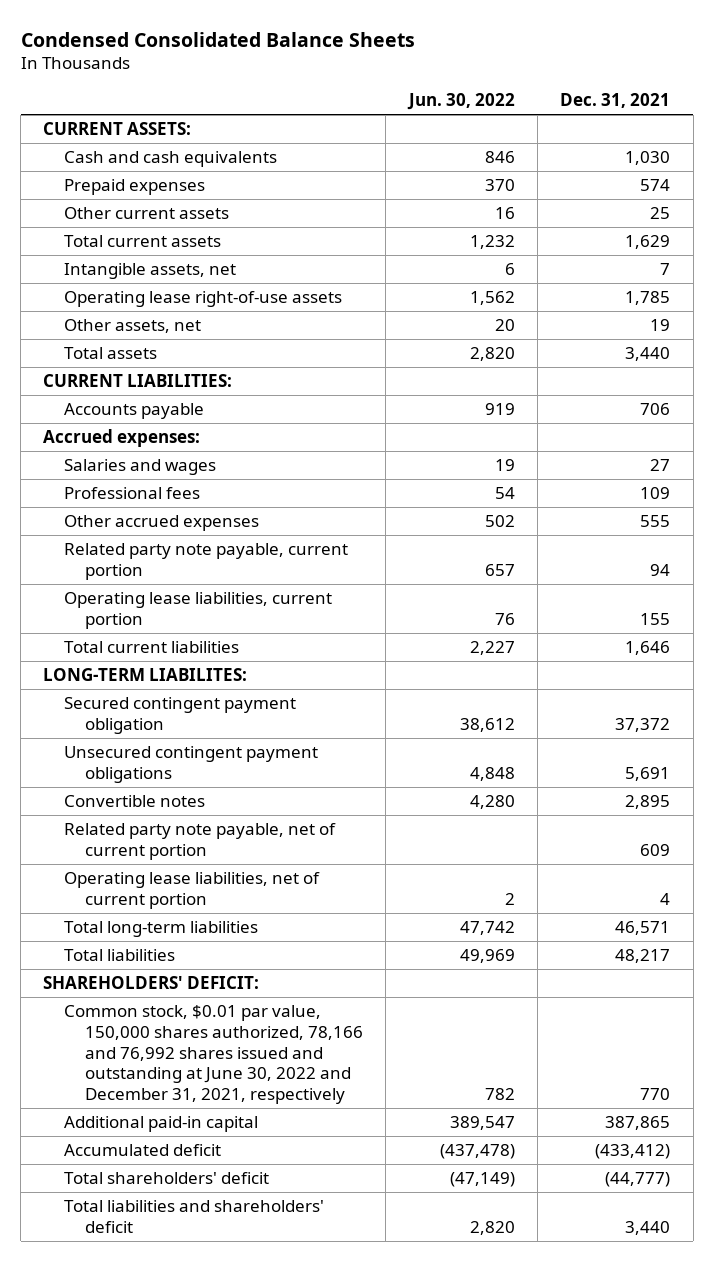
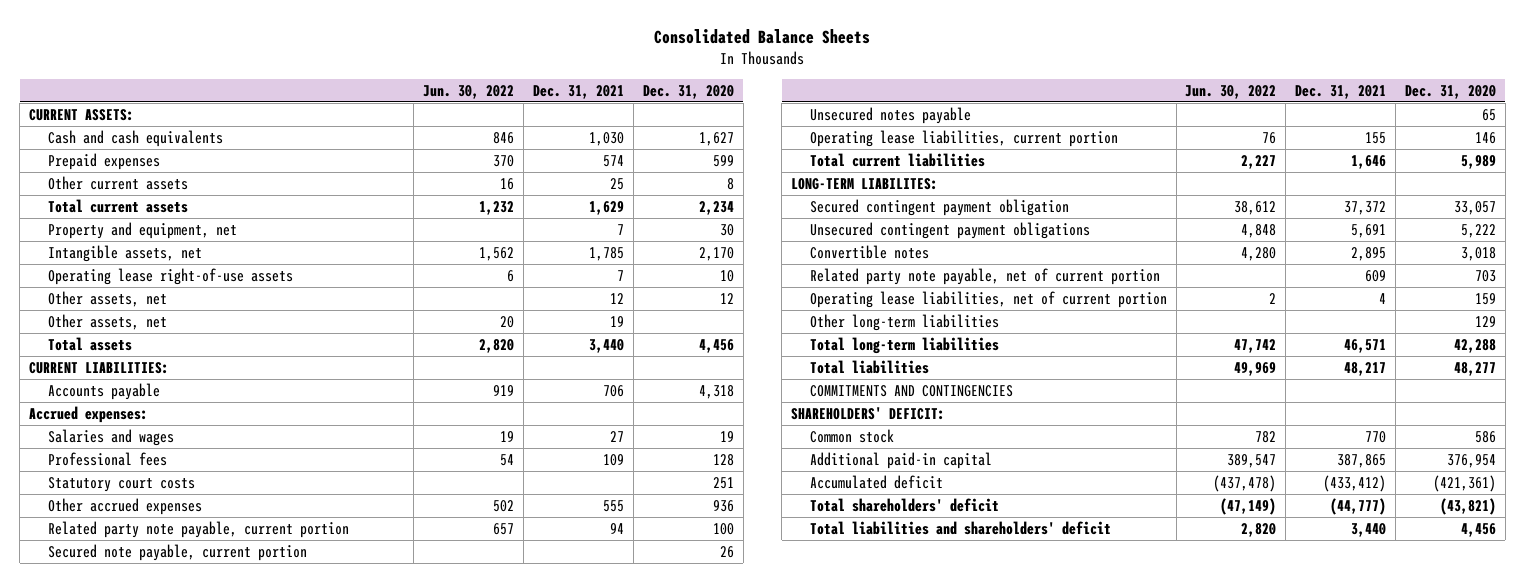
- Condensed Consolidated Balance Sheets
+ Consolidated Balance Sheets
- | Jun. 30, 2022 | Dec. 31, 2021
+ | Jun. 30, 2022 | Dec. 31, 2021 | Dec. 31, 2020
- Intangible assets, net | 6 | 7
- Operating lease right-of-use assets | 1,562 | 1,785
+ Property and equipment, net | | 7 | 30
+ Intangible assets, net | 1,562 | 1,785 | 2,170
+ Operating lease right-of-use assets | 6 | 7 | 10
+ Other assets, net | | 12 | 12
+ Statutory court costs | | | 251
+ Secured note payable, current portion | | | 26
+ Unsecured notes payable | | | 65
+ Other long-term liabilities | | | 129
+ COMMITMENTS AND CONTINGENCIES
- Common stock, $0.01 par value, 150,000 shares authorized, 78,166 and 76,992 shares issued and outstanding at June 30, 2022 and December 31, 2021, respectively | 782 | 770
+ Common stock | 782 | 770 | 586

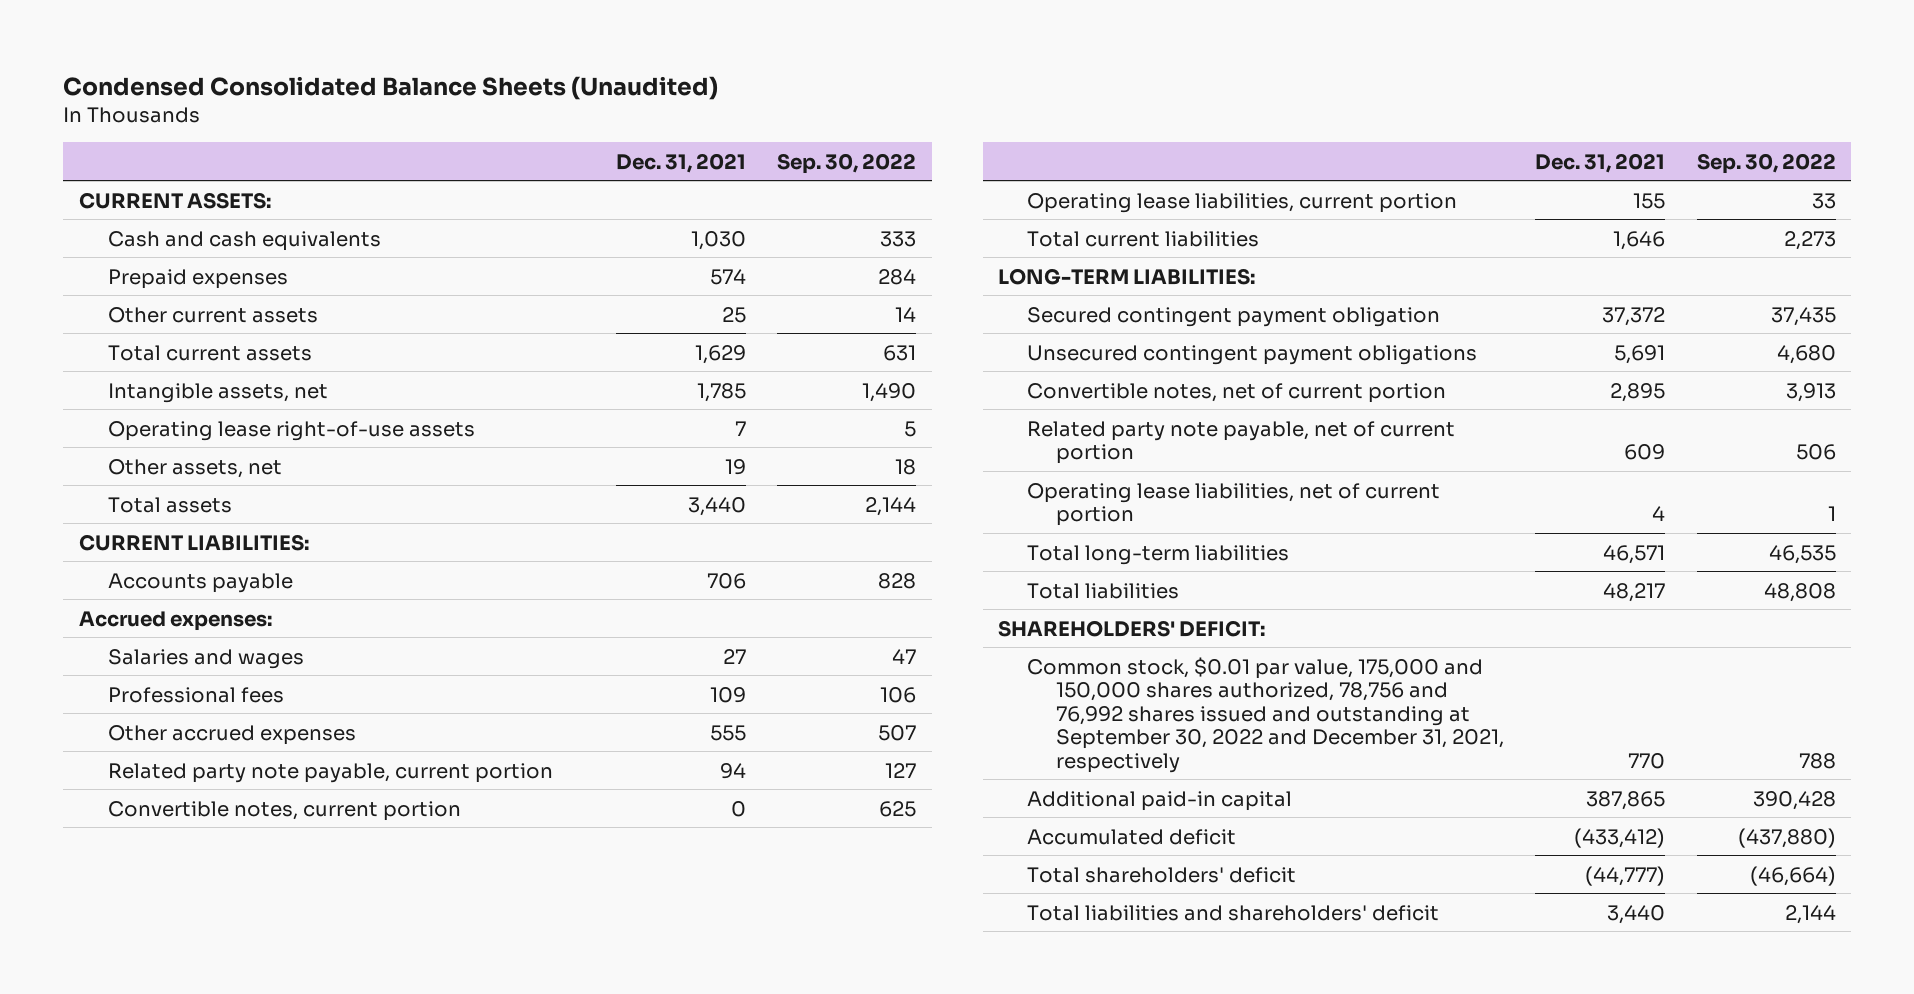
- Consolidated Balance Sheets
+ Condensed Consolidated Balance Sheets (Unaudited)
- | Jun. 30, 2022 | Dec. 31, 2021 | Dec. 31, 2020
+ | Dec. 31, 2021 | Sep. 30, 2022
- Property and equipment, net | | 7 | 30
- Other assets, net | | 12 | 12
- Statutory court costs | | | 251
- Secured note payable, current portion | | | 26
- Unsecured notes payable | | | 65
+ Convertible notes, current portion | 0 | 625
- LONG-TERM LIABILITES:
+ LONG-TERM LIABILITIES:
- Convertible notes | 4,280 | 2,895 | 3,018
+ Convertible notes, net of current portion | 2,895 | 3,913
- Other long-term liabilities | | | 129
- COMMITMENTS AND CONTINGENCIES
- Common stock | 782 | 770 | 586
+ Common stock, $0.01 par value, 175,000 and 150,000 shares authorized, 78,756 and 76,992 shares issued and outstanding at September 30, 2022 and December 31, 2021, respectively | 770 | 788

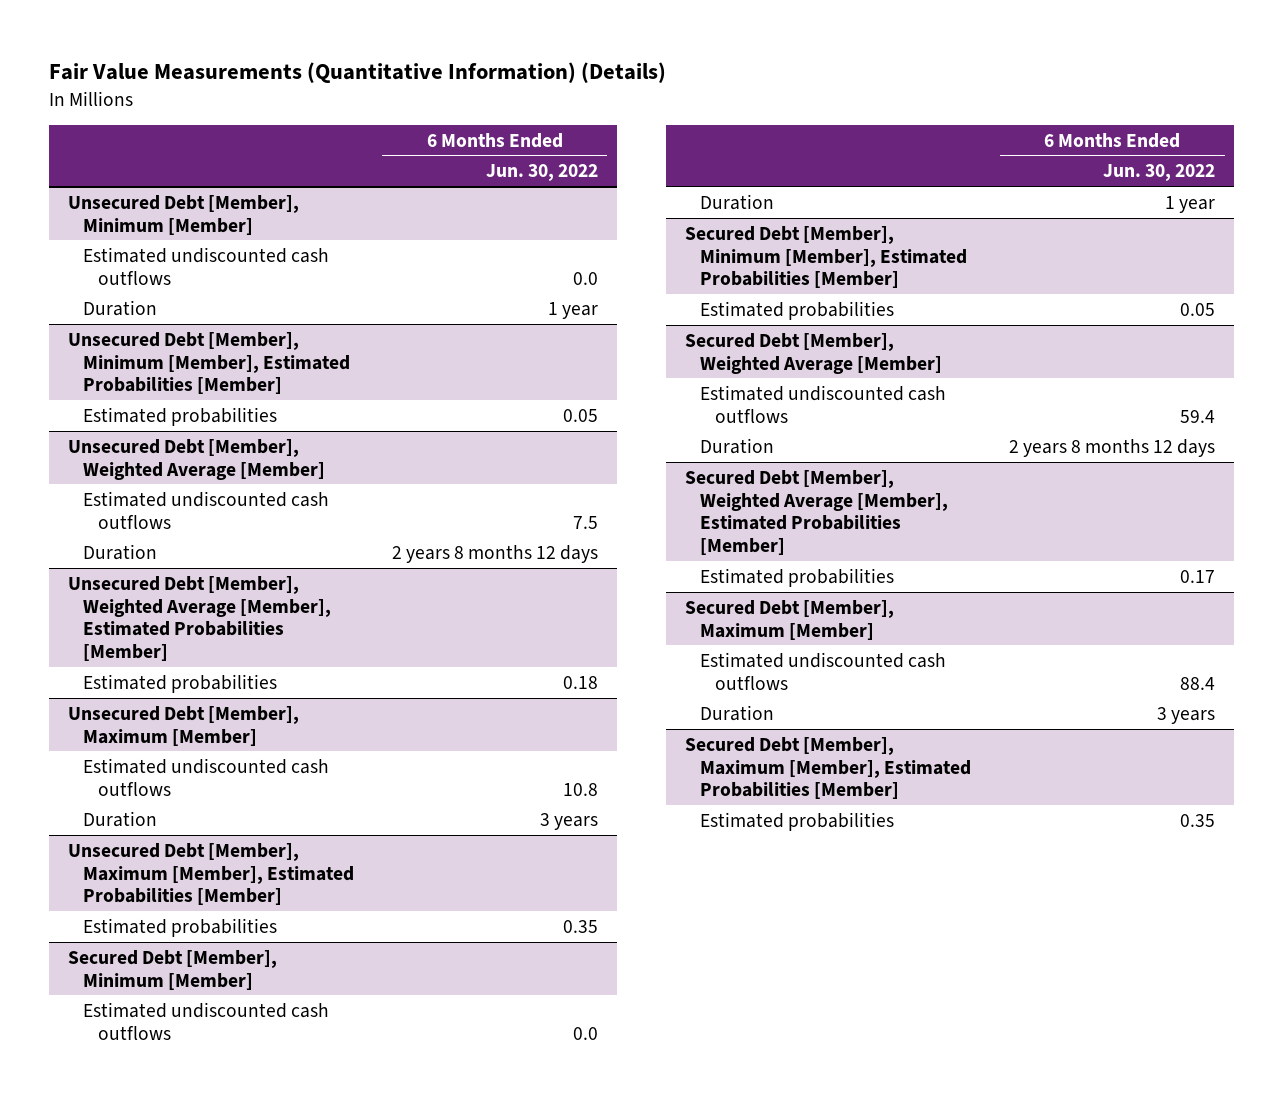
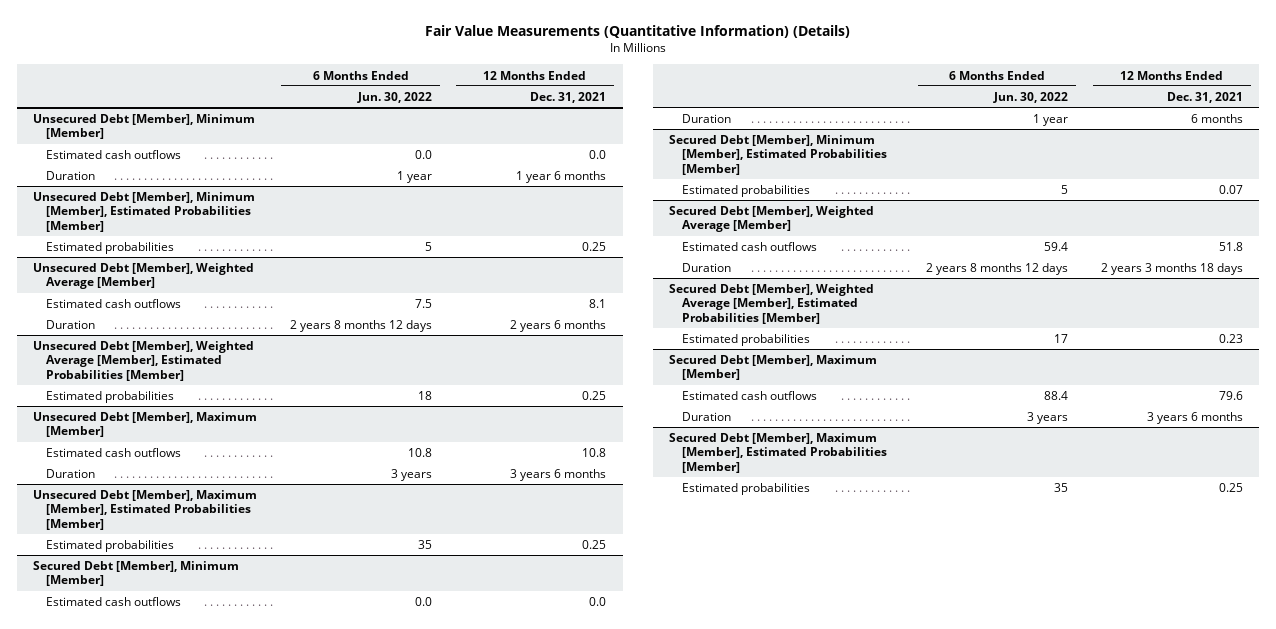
- | 6 Months Ended Jun. 30, 2022
+ | 6 Months Ended Jun. 30, 2022 | 12 Months Ended Dec. 31, 2021
@ Unsecured Debt [Member], Minimum [Member]
- Estimated undiscounted cash outflows | 0.0
+ Estimated cash outflows | 0.0 | 0.0
@ Unsecured Debt [Member], Minimum [Member], Estimated Probabilities [Member]
- Estimated probabilities | 0.05
+ Estimated probabilities | 5 | 0.25
@ Unsecured Debt [Member], Weighted Average [Member]
- Estimated undiscounted cash outflows | 7.5
+ Estimated cash outflows | 7.5 | 8.1
@ Unsecured Debt [Member], Weighted Average [Member], Estimated Probabilities [Member]
- Estimated probabilities | 0.18
+ Estimated probabilities | 18 | 0.25
@ Unsecured Debt [Member], Maximum [Member]
- Estimated undiscounted cash outflows | 10.8
+ Estimated cash outflows | 10.8 | 10.8
@ Unsecured Debt [Member], Maximum [Member], Estimated Probabilities [Member]
- Estimated probabilities | 0.35
+ Estimated probabilities | 35 | 0.25
@ Secured Debt [Member], Minimum [Member]
- Estimated undiscounted cash outflows | 0.0
+ Estimated cash outflows | 0.0 | 0.0
@ Secured Debt [Member], Minimum [Member], Estimated Probabilities [Member]
- Estimated probabilities | 0.05
+ Estimated probabilities | 5 | 0.07
@ Secured Debt [Member], Weighted Average [Member]
- Estimated undiscounted cash outflows | 59.4
+ Estimated cash outflows | 59.4 | 51.8
@ Secured Debt [Member], Weighted Average [Member], Estimated Probabilities [Member]
- Estimated probabilities | 0.17
+ Estimated probabilities | 17 | 0.23
@ Secured Debt [Member], Maximum [Member]
- Estimated undiscounted cash outflows | 88.4
+ Estimated cash outflows | 88.4 | 79.6
@ Secured Debt [Member], Maximum [Member], Estimated Probabilities [Member]
- Estimated probabilities | 0.35
+ Estimated probabilities | 35 | 0.25

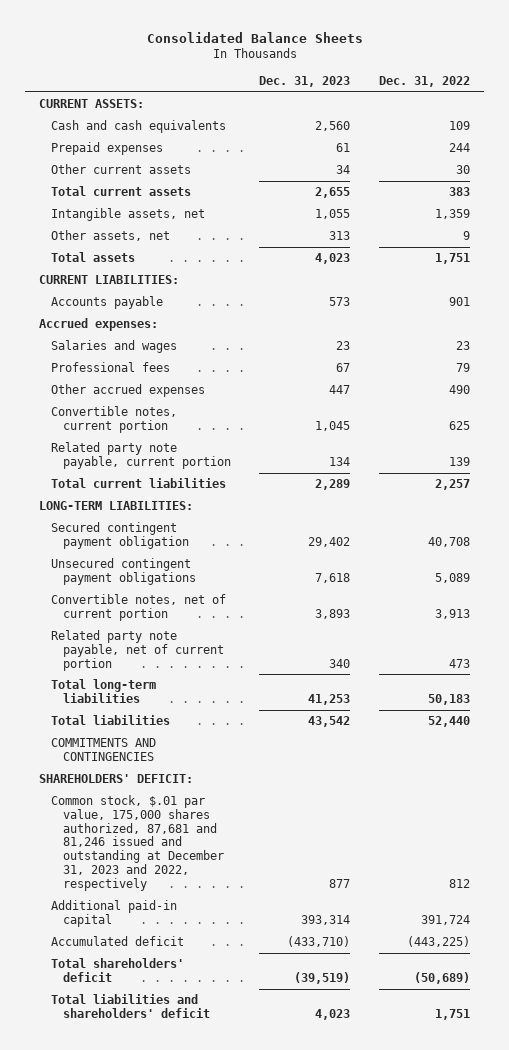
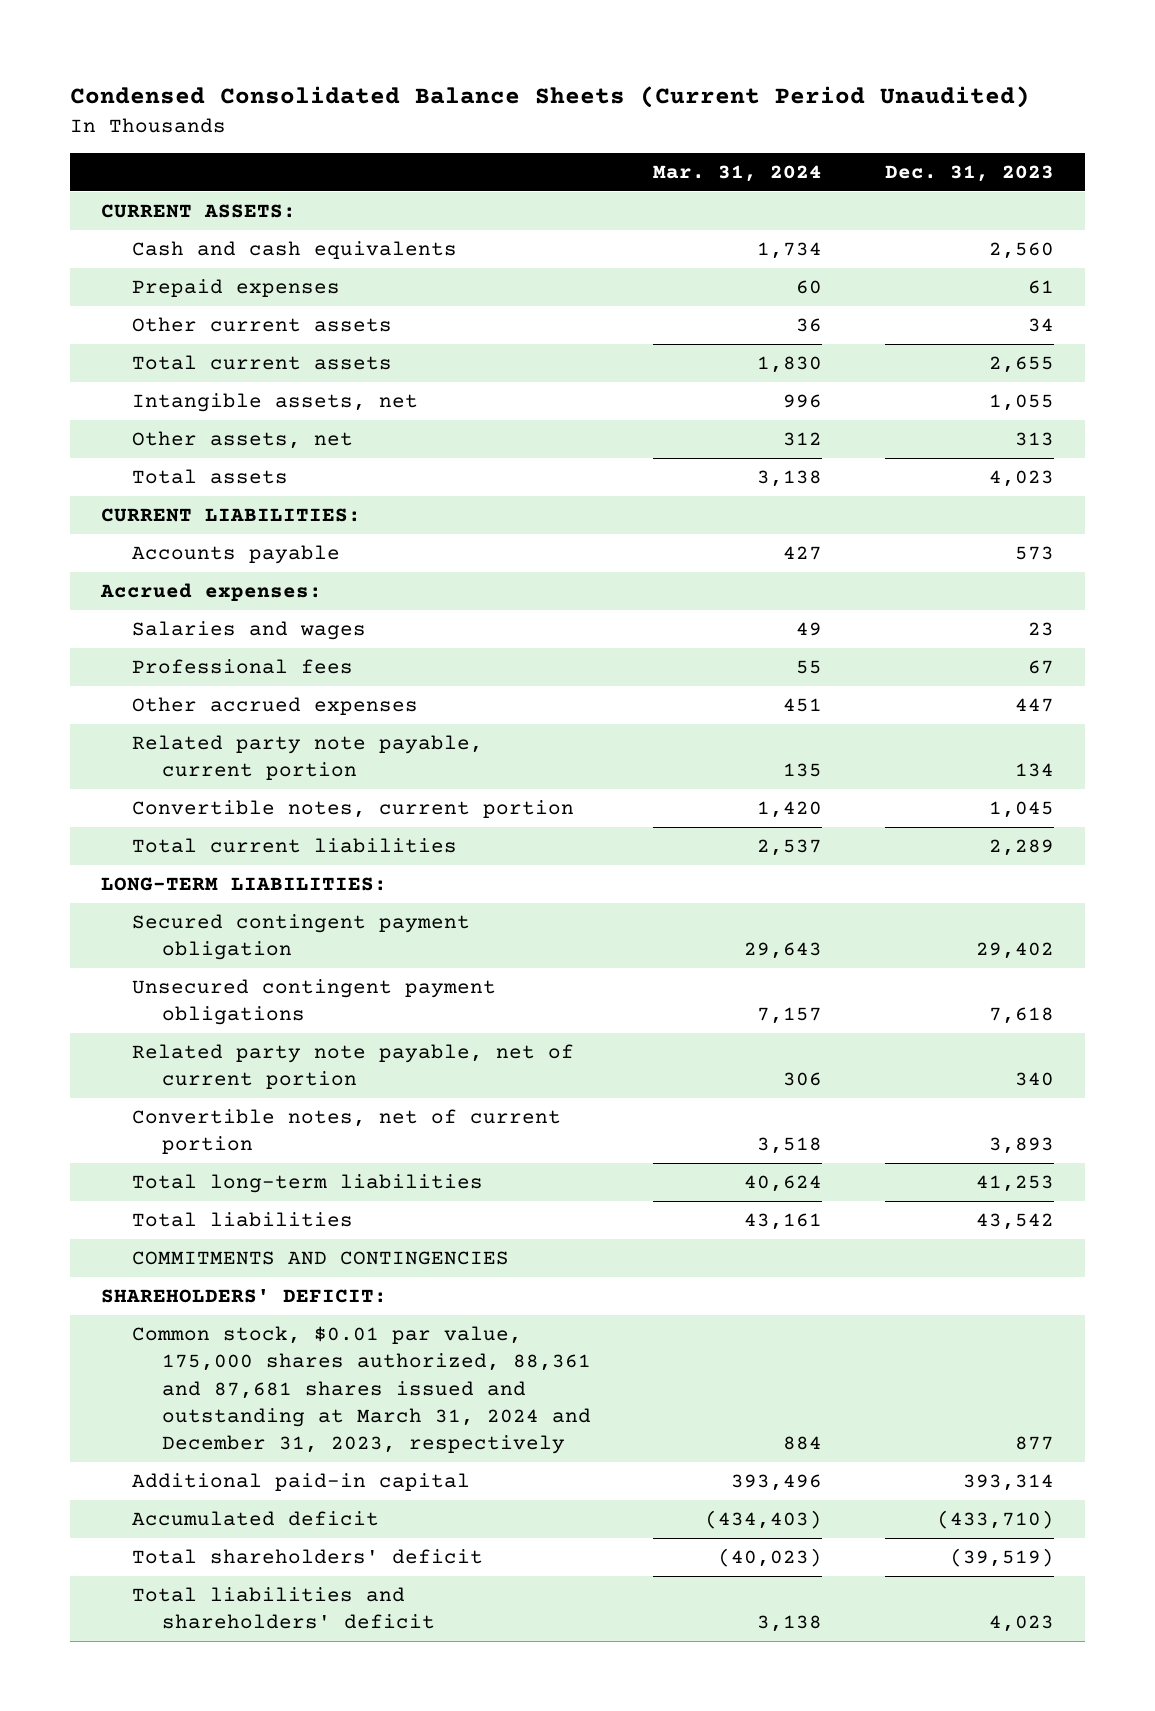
- Consolidated Balance Sheets
+ Condensed Consolidated Balance Sheets (Current Period Unaudited)
- | Dec. 31, 2023 | Dec. 31, 2022
+ | Mar. 31, 2024 | Dec. 31, 2023
moved down: Convertible notes, current portion | 1,420 | 1,045
moved down: Convertible notes, net of current portion | 3,518 | 3,893
- Common stock, $.01 par value, 175,000 shares authorized, 87,681 and 81,246 issued and outstanding at December 31, 2023 and 2022, respectively | 877 | 812
+ Common stock, $0.01 par value, 175,000 shares authorized, 88,361 and 87,681 shares issued and outstanding at March 31, 2024 and December 31, 2023, respectively | 884 | 877

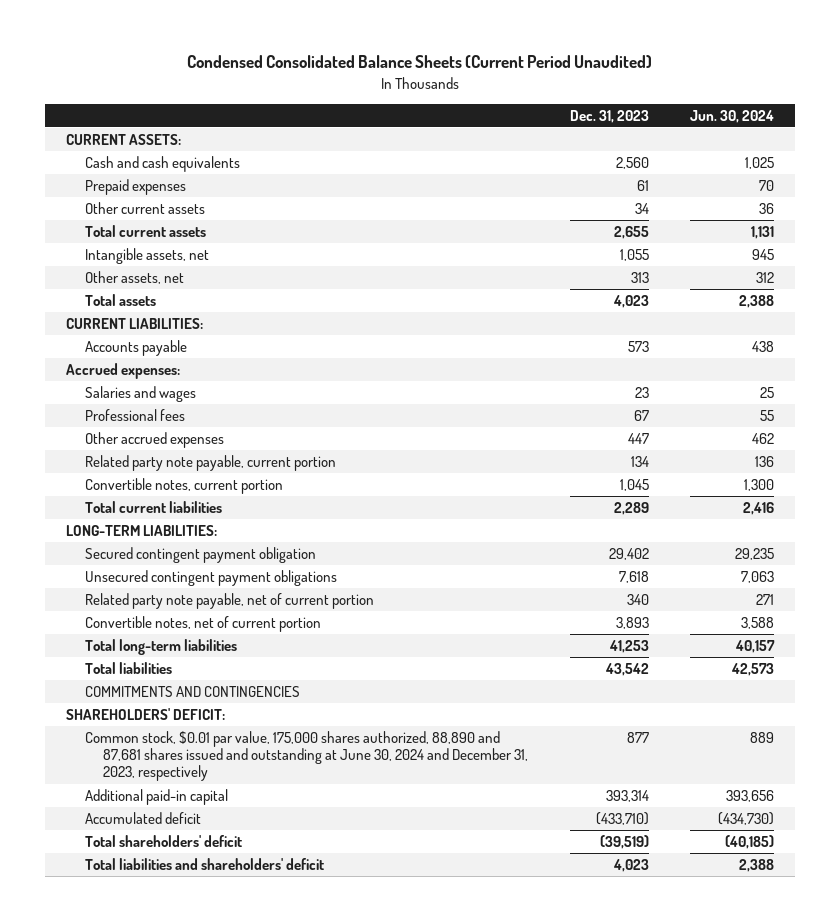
- | Mar. 31, 2024 | Dec. 31, 2023
+ | Dec. 31, 2023 | Jun. 30, 2024
- Common stock, $0.01 par value, 175,000 shares authorized, 88,361 and 87,681 shares issued and outstanding at March 31, 2024 and December 31, 2023, respectively | 884 | 877
+ Common stock, $0.01 par value, 175,000 shares authorized, 88,890 and 87,681 shares issued and outstanding at June 30, 2024 and December 31, 2023, respectively | 877 | 889

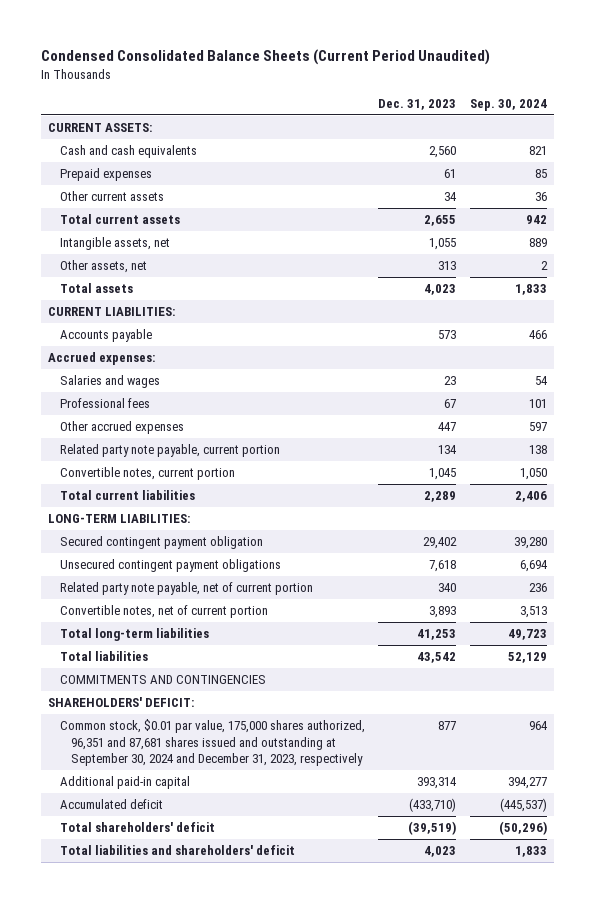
- | Dec. 31, 2023 | Jun. 30, 2024
+ | Dec. 31, 2023 | Sep. 30, 2024
- Common stock, $0.01 par value, 175,000 shares authorized, 88,890 and 87,681 shares issued and outstanding at June 30, 2024 and December 31, 2023, respectively | 877 | 889
+ Common stock, $0.01 par value, 175,000 shares authorized, 96,351 and 87,681 shares issued and outstanding at September 30, 2024 and December 31, 2023, respectively | 877 | 964

